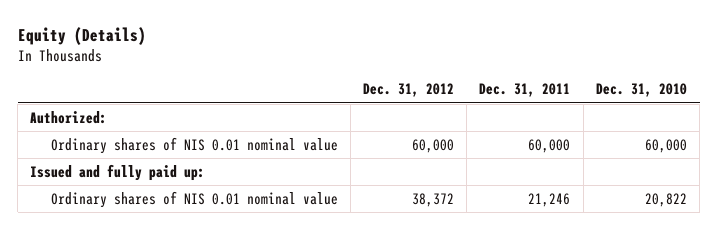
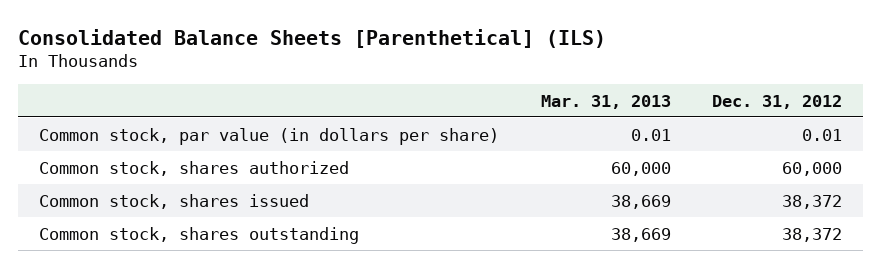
- Equity (Details)
+ Consolidated Balance Sheets [Parenthetical] (ILS)
- | Dec. 31, 2012 | Dec. 31, 2011 | Dec. 31, 2010
+ | Mar. 31, 2013 | Dec. 31, 2012
- Authorized:
- Ordinary shares of NIS 0.01 nominal value | 60,000 | 60,000 | 60,000
- Issued and fully paid up:
- Ordinary shares of NIS 0.01 nominal value | 38,372 | 21,246 | 20,822
+ Common stock, par value (in dollars per share) | 0.01 | 0.01
+ Common stock, shares authorized | 60,000 | 60,000
+ Common stock, shares issued | 38,669 | 38,372
+ Common stock, shares outstanding | 38,669 | 38,372

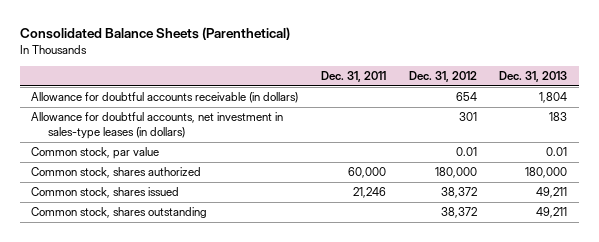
- Consolidated Balance Sheets [Parenthetical] (ILS)
+ Consolidated Balance Sheets (Parenthetical)
- | Mar. 31, 2013 | Dec. 31, 2012
+ | Dec. 31, 2011 | Dec. 31, 2012 | Dec. 31, 2013
- Common stock, par value (in dollars per share) | 0.01 | 0.01
- Common stock, shares authorized | 60,000 | 60,000
+ Allowance for doubtful accounts receivable (in dollars) | | 654 | 1,804
+ Allowance for doubtful accounts, net investment in sales-type leases (in dollars) | | 301 | 183
+ Common stock, par value | | 0.01 | 0.01
+ Common stock, shares authorized | 60,000 | 180,000 | 180,000

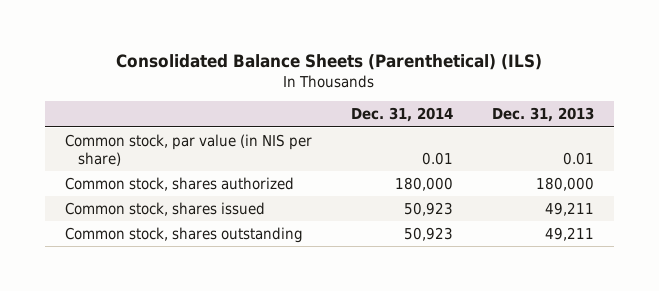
- Consolidated Balance Sheets (Parenthetical)
+ Consolidated Balance Sheets (Parenthetical) (ILS)
- | Dec. 31, 2011 | Dec. 31, 2012 | Dec. 31, 2013
+ | Dec. 31, 2014 | Dec. 31, 2013
- Allowance for doubtful accounts receivable (in dollars) | | 654 | 1,804
- Allowance for doubtful accounts, net investment in sales-type leases (in dollars) | | 301 | 183
- Common stock, par value | | 0.01 | 0.01
+ Common stock, par value (in NIS per share) | 0.01 | 0.01

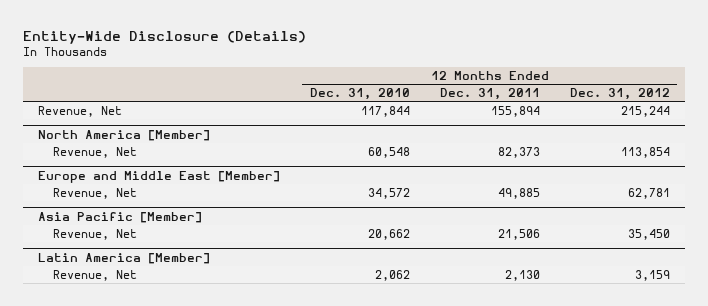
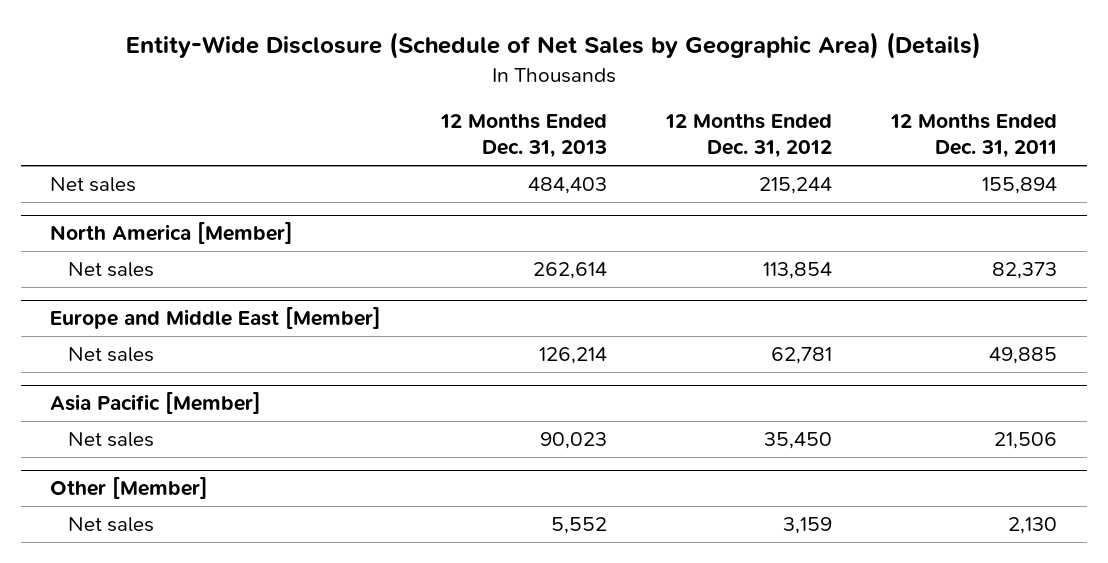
- Entity-Wide Disclosure (Details)
+ Entity-Wide Disclosure (Schedule of Net Sales by Geographic Area) (Details)
- | 12 Months Ended Dec. 31, 2010 | 12 Months Ended Dec. 31, 2011 | 12 Months Ended Dec. 31, 2012
+ | 12 Months Ended Dec. 31, 2013 | 12 Months Ended Dec. 31, 2012 | 12 Months Ended Dec. 31, 2011
- Revenue, Net | 117,844 | 155,894 | 215,244
+ Net sales | 484,403 | 215,244 | 155,894
@ North America [Member]
- Revenue, Net | 60,548 | 82,373 | 113,854
+ Net sales | 262,614 | 113,854 | 82,373
@ Europe and Middle East [Member]
- Revenue, Net | 34,572 | 49,885 | 62,781
+ Net sales | 126,214 | 62,781 | 49,885
@ Asia Pacific [Member]
- Revenue, Net | 20,662 | 21,506 | 35,450
- Latin America [Member]
- Revenue, Net | 2,062 | 2,130 | 3,159
@ Asia Pacific [Member]
+ Net sales | 90,023 | 35,450 | 21,506
+ Other [Member]
+ Net sales | 5,552 | 3,159 | 2,130

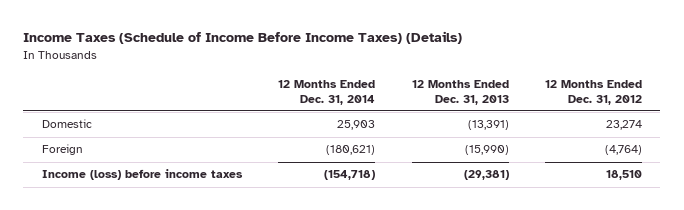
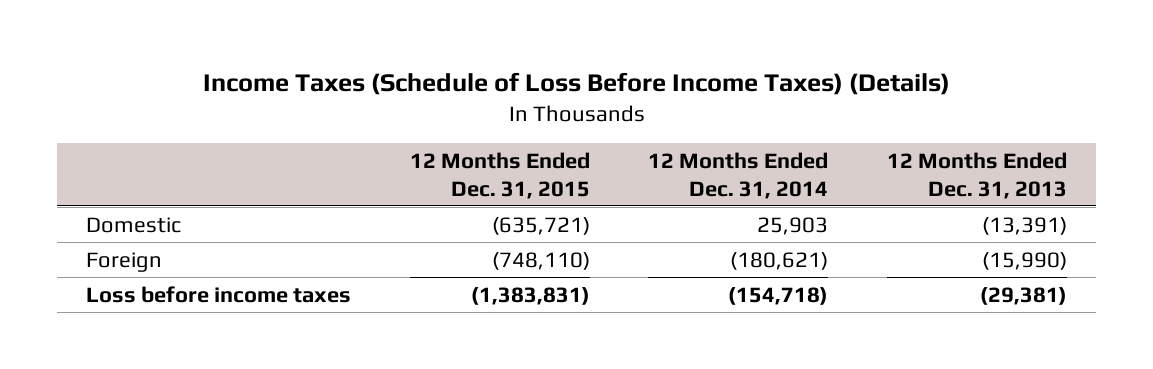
- Income Taxes (Schedule of Income Before Income Taxes) (Details)
+ Income Taxes (Schedule of Loss Before Income Taxes) (Details)
- | 12 Months Ended Dec. 31, 2014 | 12 Months Ended Dec. 31, 2013 | 12 Months Ended Dec. 31, 2012
+ | 12 Months Ended Dec. 31, 2015 | 12 Months Ended Dec. 31, 2014 | 12 Months Ended Dec. 31, 2013
- Income (loss) before income taxes | (154,718) | (29,381) | 18,510
+ Loss before income taxes | (1,383,831) | (154,718) | (29,381)

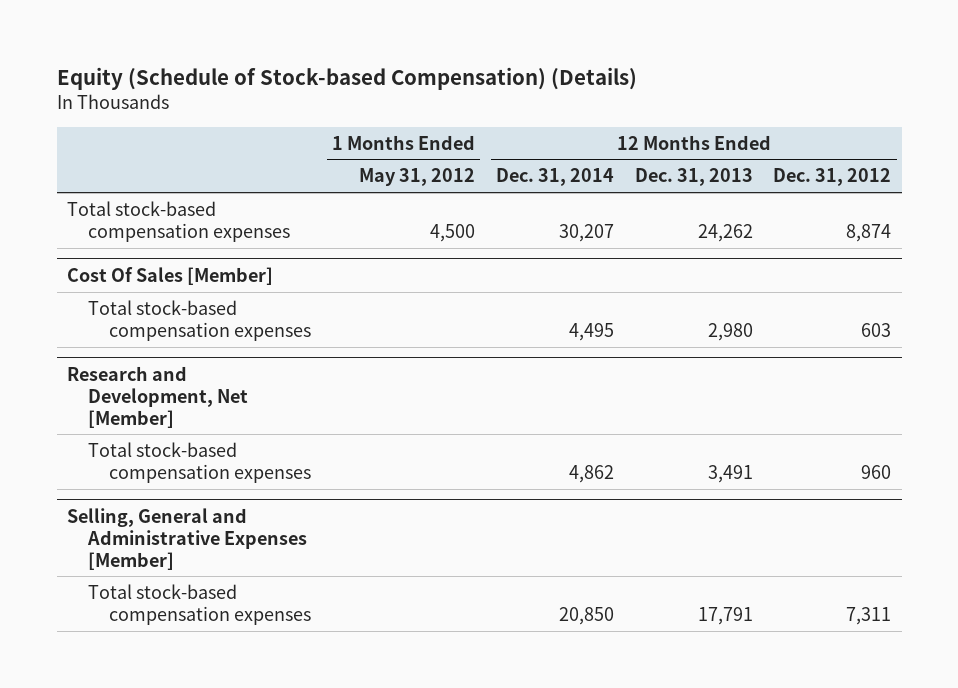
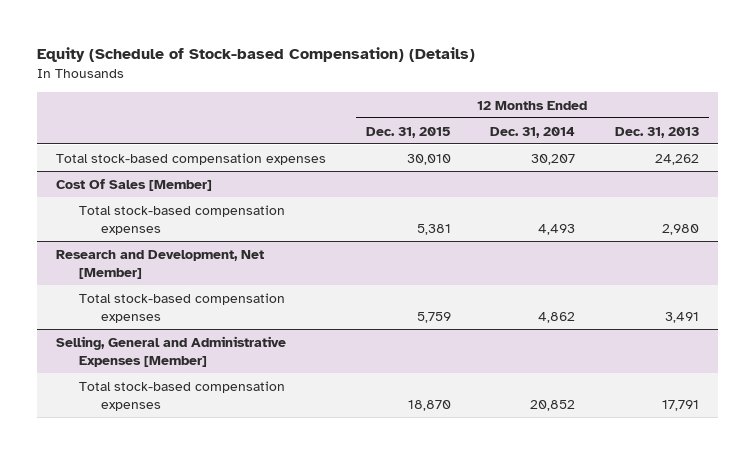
- | 1 Months Ended May 31, 2012 | 12 Months Ended Dec. 31, 2014 | 12 Months Ended Dec. 31, 2013 | 12 Months Ended Dec. 31, 2012
+ | 12 Months Ended Dec. 31, 2015 | 12 Months Ended Dec. 31, 2014 | 12 Months Ended Dec. 31, 2013
@ Cost Of Sales [Member]
- Total stock-based compensation expenses | | 4,495 | 2,980 | 603
+ Total stock-based compensation expenses | 5,381 | 4,493 | 2,980
@ Selling, General and Administrative Expenses [Member]
- Total stock-based compensation expenses | | 20,850 | 17,791 | 7,311
+ Total stock-based compensation expenses | 18,870 | 20,852 | 17,791

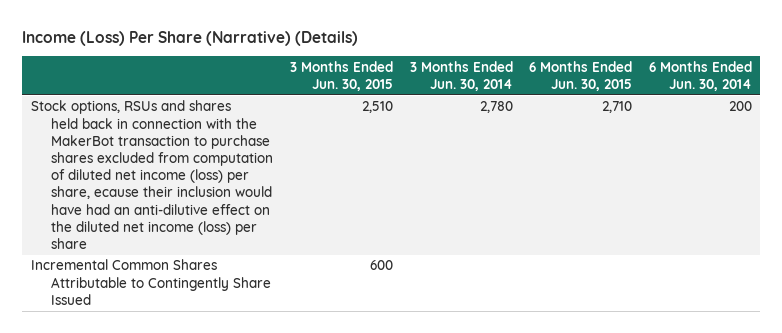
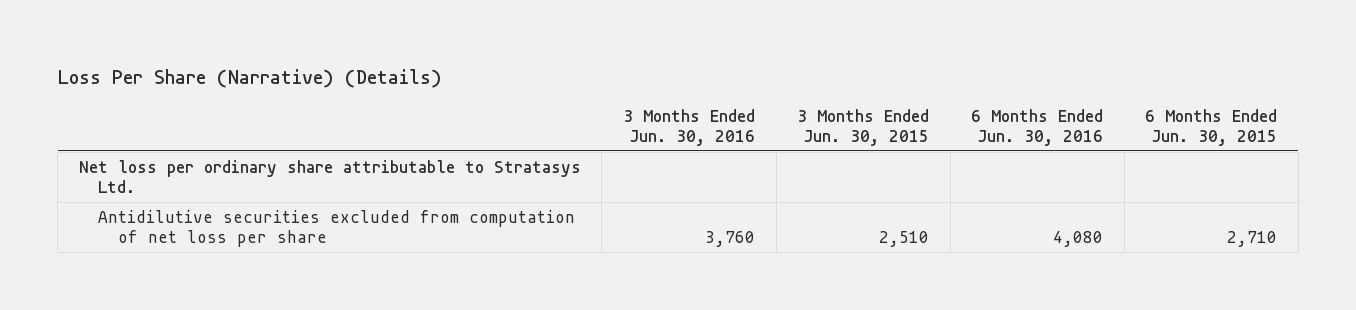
- Income (Loss) Per Share (Narrative) (Details)
+ Loss Per Share (Narrative) (Details)
- | 3 Months Ended Jun. 30, 2015 | 3 Months Ended Jun. 30, 2014 | 6 Months Ended Jun. 30, 2015 | 6 Months Ended Jun. 30, 2014
+ | 3 Months Ended Jun. 30, 2016 | 3 Months Ended Jun. 30, 2015 | 6 Months Ended Jun. 30, 2016 | 6 Months Ended Jun. 30, 2015
- Stock options, RSUs and shares held back in connection with the MakerBot transaction to purchase shares excluded from computation of diluted net income (loss) per share, ecause their inclusion would have had an anti-dilutive effect on the diluted net income (loss) per share | 2,510 | 2,780 | 2,710 | 200
- Incremental Common Shares Attributable to Contingently Share Issued | 600 | | |
+ Net loss per ordinary share attributable to Stratasys Ltd.
+ Antidilutive securities excluded from computation of net loss per share | 3,760 | 2,510 | 4,080 | 2,710

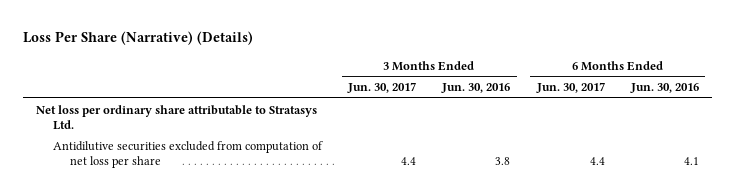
- | 3 Months Ended Jun. 30, 2016 | 3 Months Ended Jun. 30, 2015 | 6 Months Ended Jun. 30, 2016 | 6 Months Ended Jun. 30, 2015
+ | 3 Months Ended Jun. 30, 2017 | 3 Months Ended Jun. 30, 2016 | 6 Months Ended Jun. 30, 2017 | 6 Months Ended Jun. 30, 2016
- Antidilutive securities excluded from computation of net loss per share | 3,760 | 2,510 | 4,080 | 2,710
+ Antidilutive securities excluded from computation of net loss per share | 4.4 | 3.8 | 4.4 | 4.1

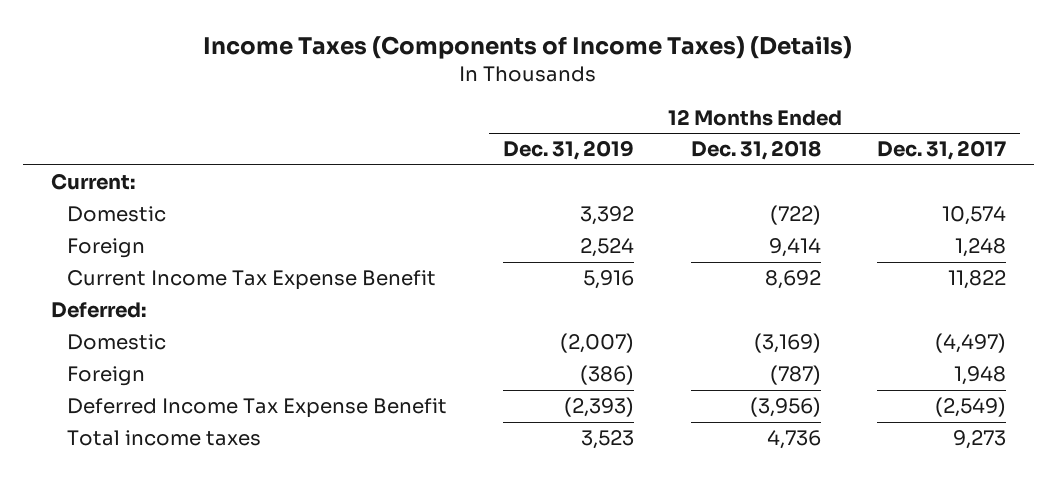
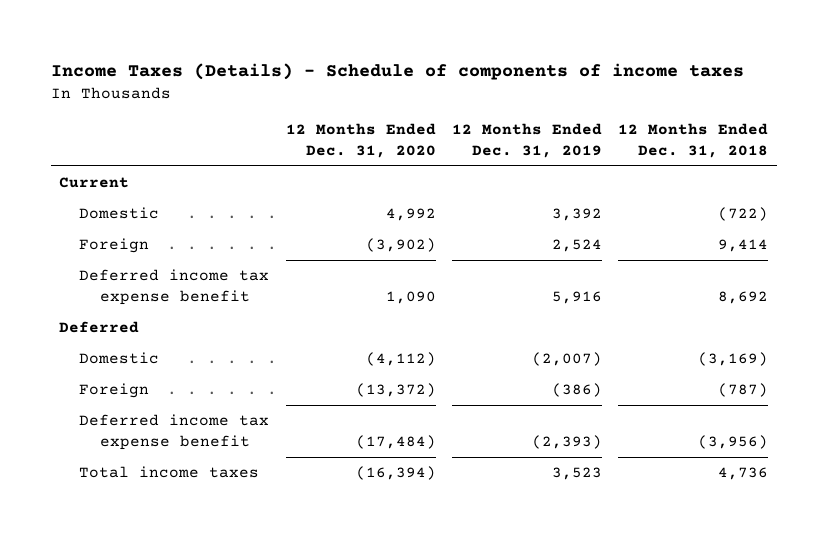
- Income Taxes (Components of Income Taxes) (Details)
+ Income Taxes (Details) - Schedule of components of income taxes
- | 12 Months Ended Dec. 31, 2019 | 12 Months Ended Dec. 31, 2018 | 12 Months Ended Dec. 31, 2017
+ | 12 Months Ended Dec. 31, 2020 | 12 Months Ended Dec. 31, 2019 | 12 Months Ended Dec. 31, 2018
- Current:
+ Current
- Current Income Tax Expense Benefit | 5,916 | 8,692 | 11,822
- Deferred:
+ Deferred income tax expense benefit | 1,090 | 5,916 | 8,692
+ Deferred
- Deferred Income Tax Expense Benefit | (2,393) | (3,956) | (2,549)
+ Deferred income tax expense benefit | (17,484) | (2,393) | (3,956)

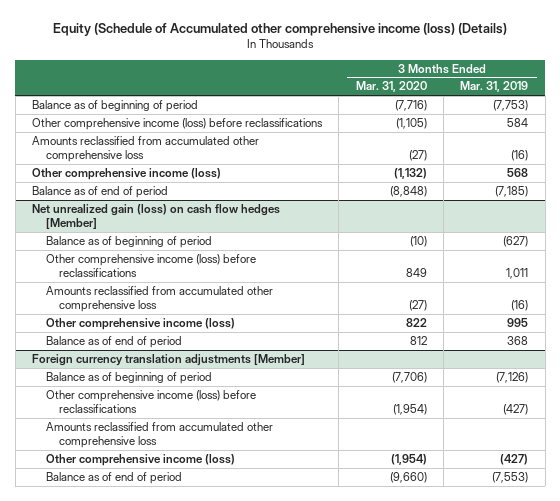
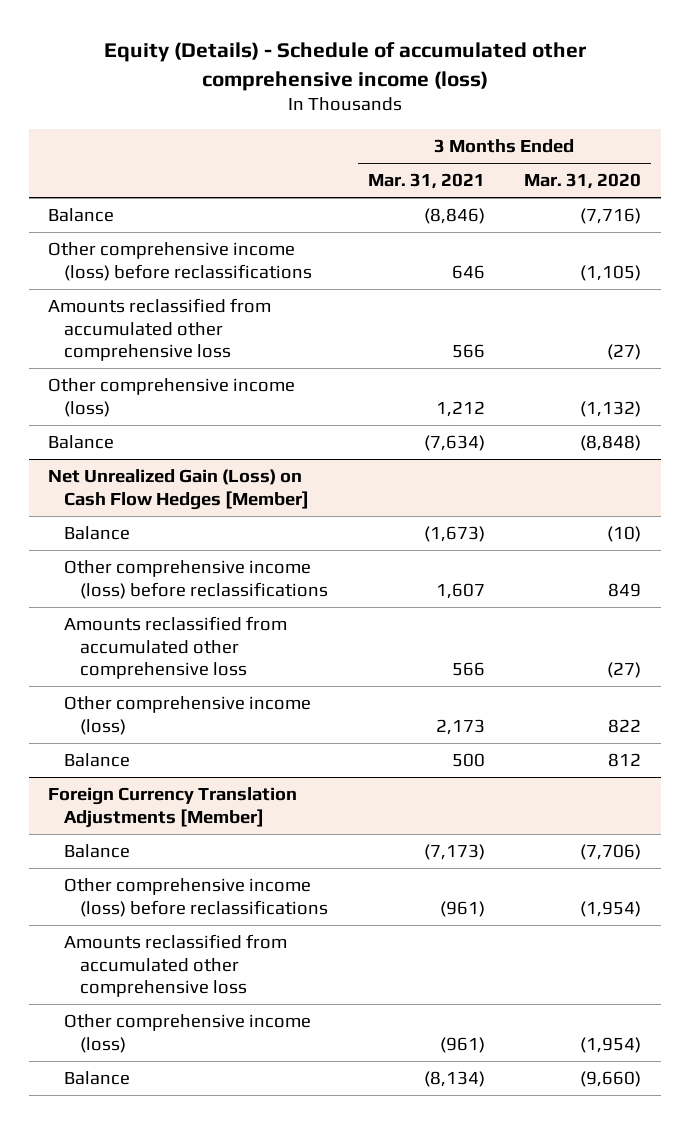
- Equity (Schedule of Accumulated other comprehensive income (loss) (Details)
+ Equity (Details) - Schedule of accumulated other comprehensive income (loss)
- | 3 Months Ended Mar. 31, 2020 | 3 Months Ended Mar. 31, 2019
+ | 3 Months Ended Mar. 31, 2021 | 3 Months Ended Mar. 31, 2020
- Balance as of beginning of period | (7,716) | (7,753)
+ Balance | (8,846) | (7,716)
- Balance as of end of period | (8,848) | (7,185)
- Net unrealized gain (loss) on cash flow hedges [Member]
- Balance as of beginning of period | (10) | (627)
+ Balance | (7,634) | (8,848)
+ Net Unrealized Gain (Loss) on Cash Flow Hedges [Member]
+ Balance | (1,673) | (10)
- Balance as of end of period | 812 | 368
- Foreign currency translation adjustments [Member]
- Balance as of beginning of period | (7,706) | (7,126)
+ Balance | 500 | 812
+ Foreign Currency Translation Adjustments [Member]
+ Balance | (7,173) | (7,706)
- Balance as of end of period | (9,660) | (7,553)
+ Balance | (8,134) | (9,660)

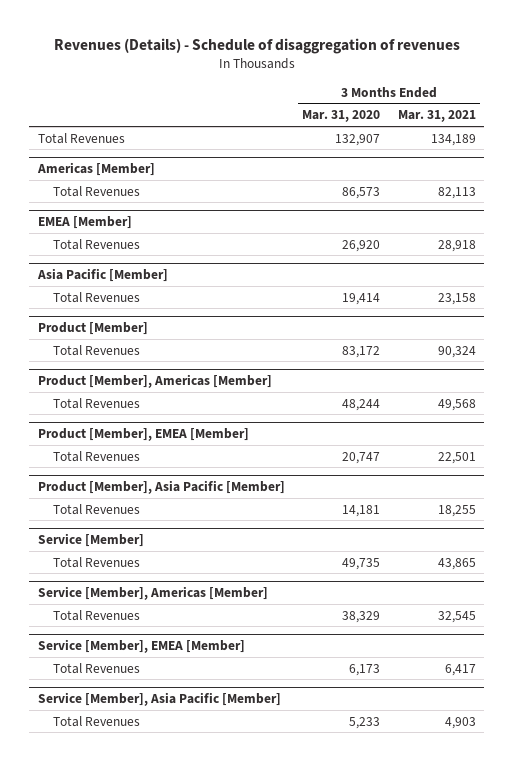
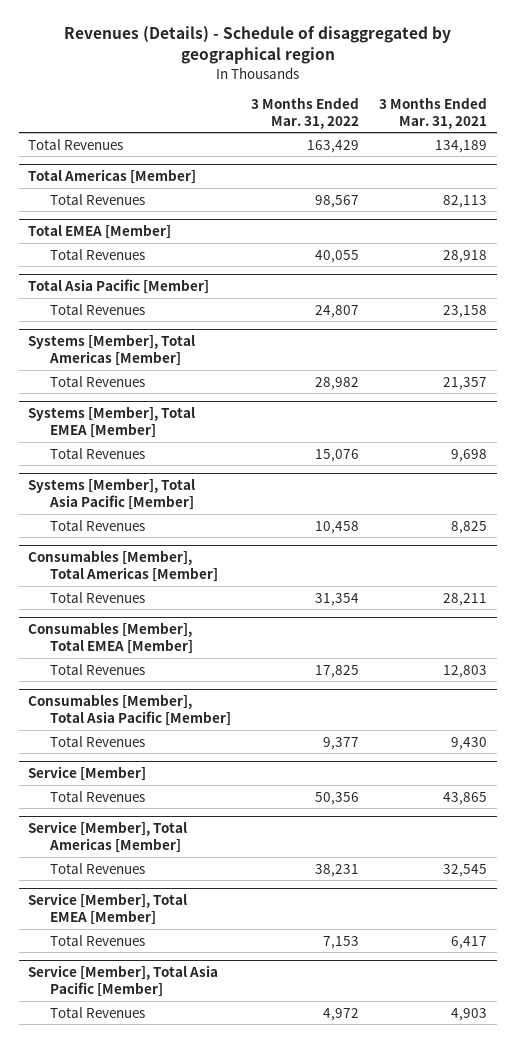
- Revenues (Details) - Schedule of disaggregation of revenues
+ Revenues (Details) - Schedule of disaggregated by geographical region
- | 3 Months Ended Mar. 31, 2020 | 3 Months Ended Mar. 31, 2021
+ | 3 Months Ended Mar. 31, 2022 | 3 Months Ended Mar. 31, 2021
- Americas [Member]
+ Total Americas [Member]
- EMEA [Member]
+ Total EMEA [Member]
- Asia Pacific [Member]
+ Total Asia Pacific [Member]
- Product [Member]
- Total Revenues | 83,172 | 90,324
- Product [Member], Americas [Member]
- Total Revenues | 48,244 | 49,568
- Product [Member], EMEA [Member]
- Total Revenues | 20,747 | 22,501
- Product [Member], Asia Pacific [Member]
- Total Revenues | 14,181 | 18,255
+ Systems [Member], Total Americas [Member]
+ Total Revenues | 28,982 | 21,357
+ Systems [Member], Total EMEA [Member]
+ Total Revenues | 15,076 | 9,698
+ Systems [Member], Total Asia Pacific [Member]
+ Total Revenues | 10,458 | 8,825
+ Consumables [Member], Total Americas [Member]
+ Total Revenues | 31,354 | 28,211
+ Consumables [Member], Total EMEA [Member]
+ Total Revenues | 17,825 | 12,803
+ Consumables [Member], Total Asia Pacific [Member]
+ Total Revenues | 9,377 | 9,430
- Service [Member], Americas [Member]
+ Service [Member], Total Americas [Member]
- Service [Member], EMEA [Member]
+ Service [Member], Total EMEA [Member]
- Service [Member], Asia Pacific [Member]
+ Service [Member], Total Asia Pacific [Member]

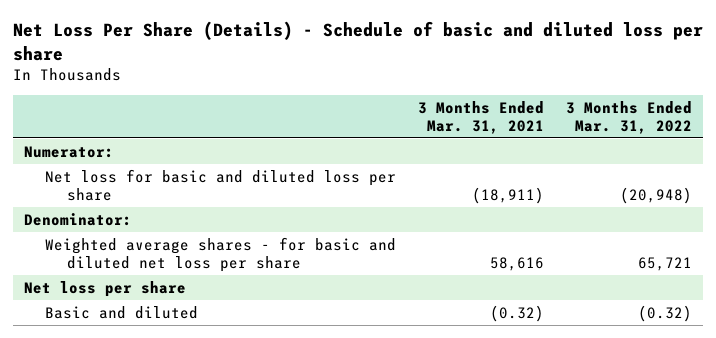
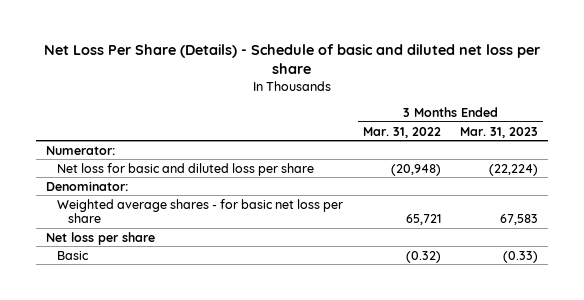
- Net Loss Per Share (Details) - Schedule of basic and diluted loss per share
+ Net Loss Per Share (Details) - Schedule of basic and diluted net loss per share
- | 3 Months Ended Mar. 31, 2021 | 3 Months Ended Mar. 31, 2022
+ | 3 Months Ended Mar. 31, 2022 | 3 Months Ended Mar. 31, 2023
- Weighted average shares - for basic and diluted net loss per share | 58,616 | 65,721
+ Weighted average shares - for basic net loss per share | 65,721 | 67,583
- Basic and diluted | (0.32) | (0.32)
+ Basic | (0.32) | (0.33)

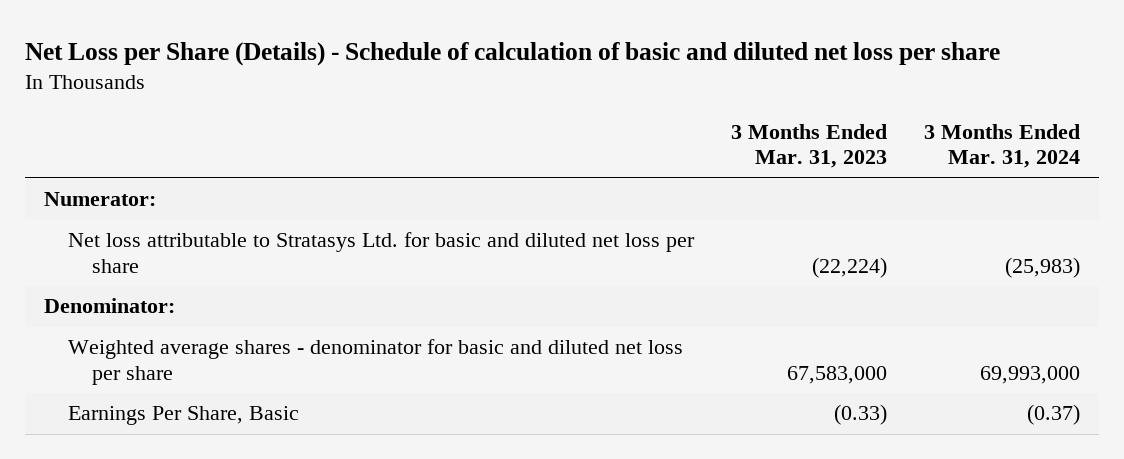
- Net Loss Per Share (Details) - Schedule of basic and diluted net loss per share
+ Net Loss per Share (Details) - Schedule of calculation of basic and diluted net loss per share
- | 3 Months Ended Mar. 31, 2022 | 3 Months Ended Mar. 31, 2023
+ | 3 Months Ended Mar. 31, 2023 | 3 Months Ended Mar. 31, 2024
- Net loss for basic and diluted loss per share | (20,948) | (22,224)
+ Net loss attributable to Stratasys Ltd. for basic and diluted net loss per share | (22,224) | (25,983)
- Weighted average shares - for basic net loss per share | 65,721 | 67,583
- Net loss per share
- Basic | (0.32) | (0.33)
+ Weighted average shares - denominator for basic and diluted net loss per share | 67,583,000 | 69,993,000
+ Earnings Per Share, Basic | (0.33) | (0.37)

